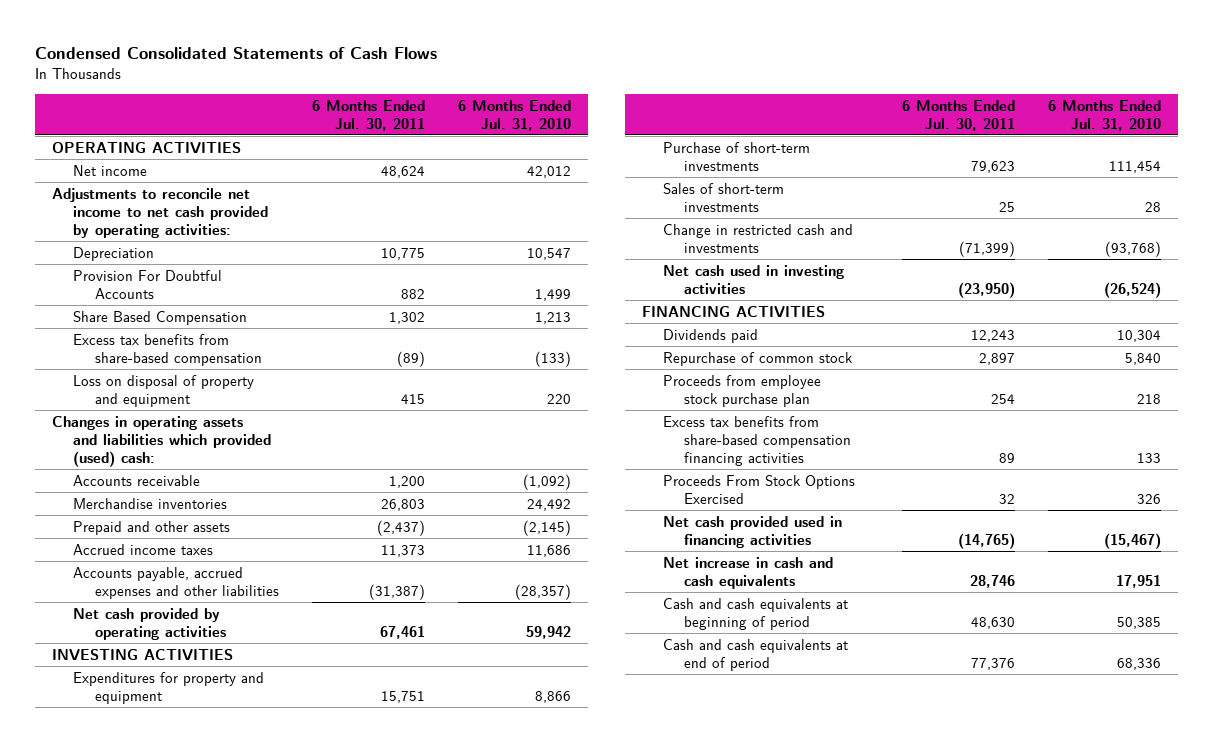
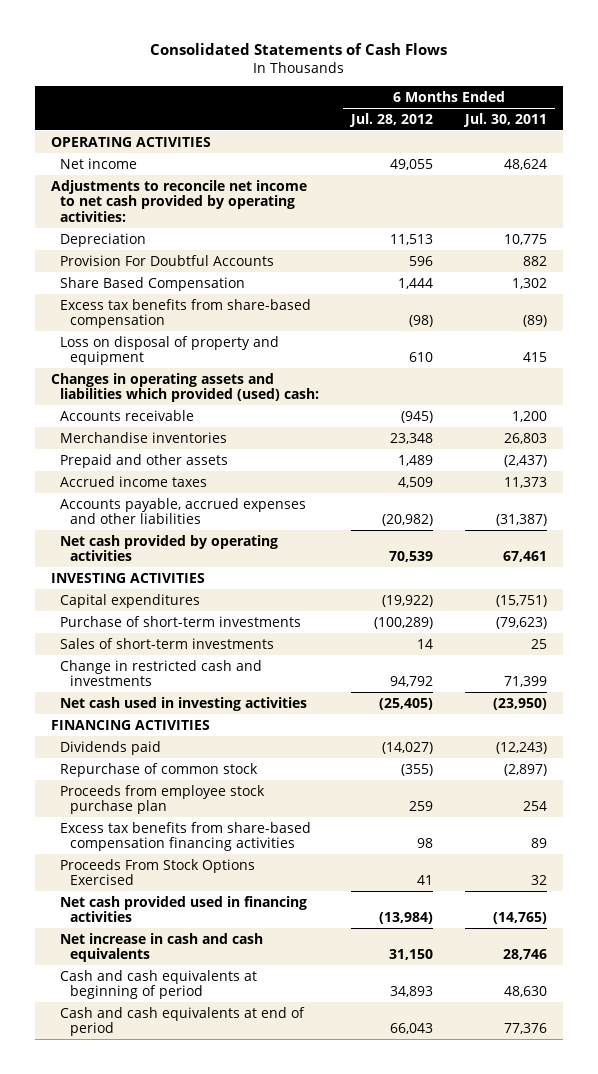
- Condensed Consolidated Statements of Cash Flows
+ Consolidated Statements of Cash Flows
- | 6 Months Ended Jul. 30, 2011 | 6 Months Ended Jul. 31, 2010
+ | 6 Months Ended Jul. 28, 2012 | 6 Months Ended Jul. 30, 2011
- Expenditures for property and equipment | 15,751 | 8,866
- Purchase of short-term investments | 79,623 | 111,454
+ Capital expenditures | (19,922) | (15,751)
+ Purchase of short-term investments | (100,289) | (79,623)
- Change in restricted cash and investments | (71,399) | (93,768)
+ Change in restricted cash and investments | 94,792 | 71,399
- Dividends paid | 12,243 | 10,304
- Repurchase of common stock | 2,897 | 5,840
+ Dividends paid | (14,027) | (12,243)
+ Repurchase of common stock | (355) | (2,897)

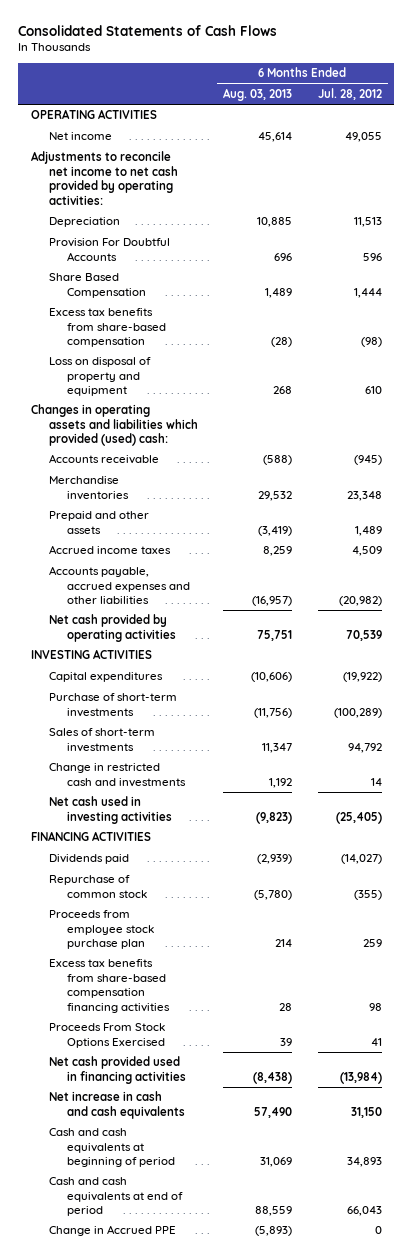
- | 6 Months Ended Jul. 28, 2012 | 6 Months Ended Jul. 30, 2011
+ | 6 Months Ended Aug. 03, 2013 | 6 Months Ended Jul. 28, 2012
- Sales of short-term investments | 14 | 25
- Change in restricted cash and investments | 94,792 | 71,399
+ Sales of short-term investments | 11,347 | 94,792
+ Change in restricted cash and investments | 1,192 | 14
+ Change in Accrued PPE | (5,893) | 0

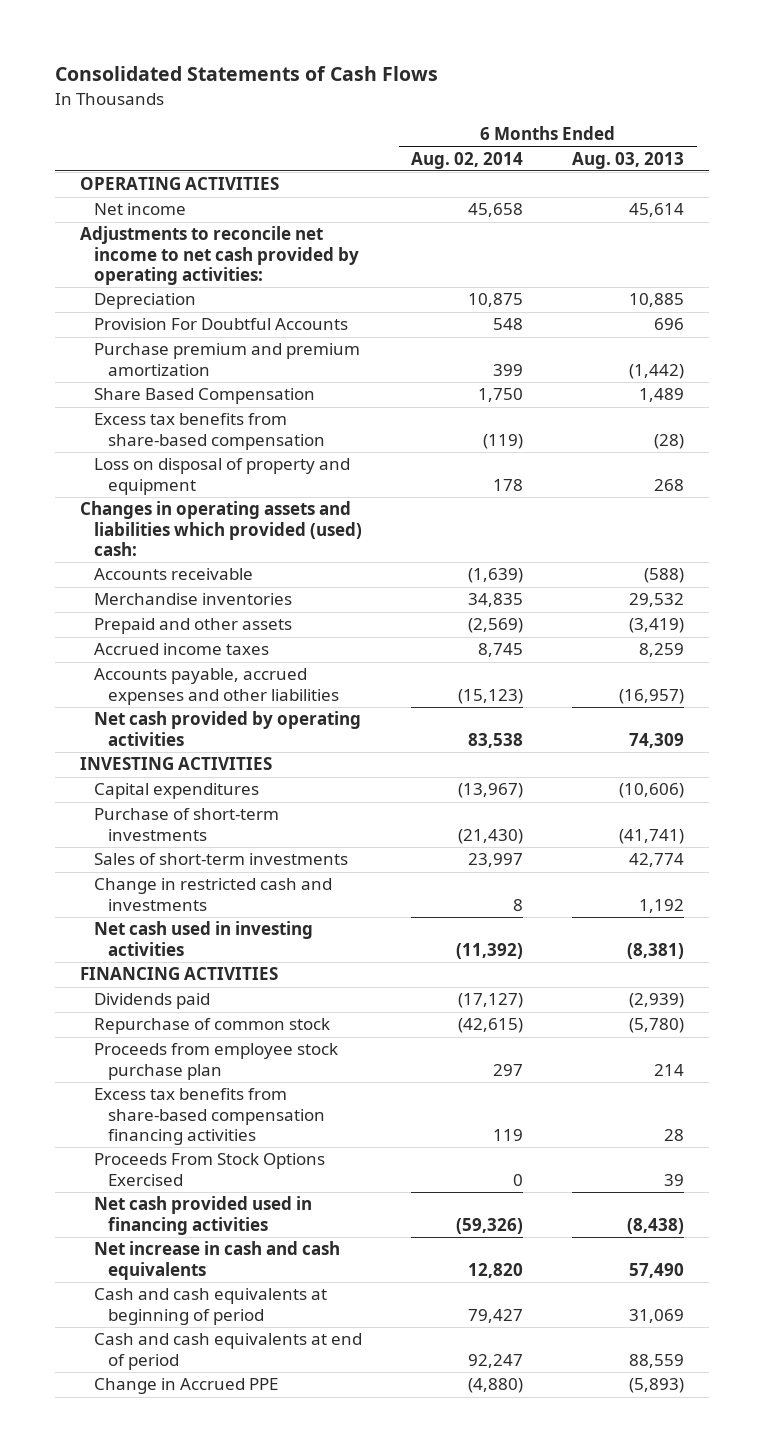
- | 6 Months Ended Aug. 03, 2013 | 6 Months Ended Jul. 28, 2012
+ | 6 Months Ended Aug. 02, 2014 | 6 Months Ended Aug. 03, 2013
+ Purchase premium and premium amortization | 399 | (1,442)
- Net cash provided by operating activities | 75,751 | 70,539
+ Net cash provided by operating activities | 83,538 | 74,309
- Purchase of short-term investments | (11,756) | (100,289)
- Sales of short-term investments | 11,347 | 94,792
+ Purchase of short-term investments | (21,430) | (41,741)
+ Sales of short-term investments | 23,997 | 42,774
- Net cash used in investing activities | (9,823) | (25,405)
+ Net cash used in investing activities | (11,392) | (8,381)

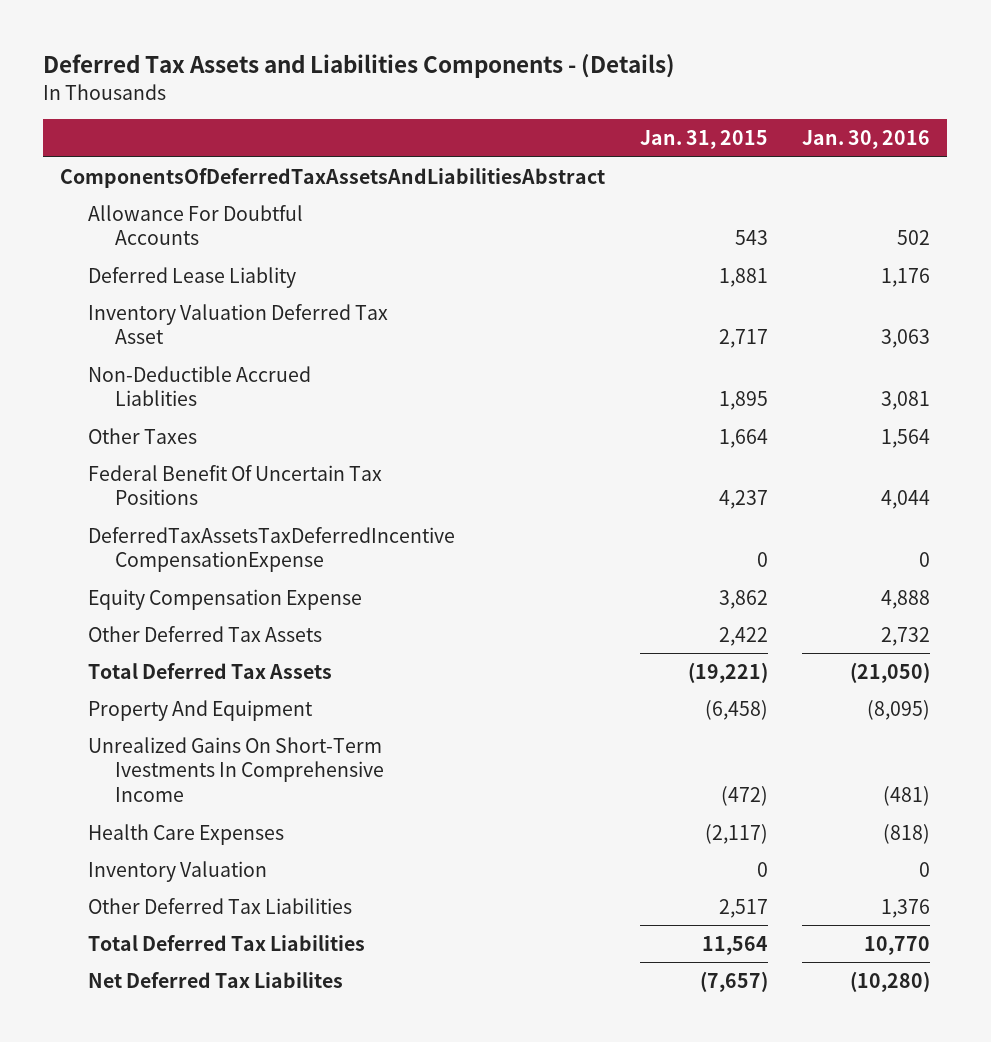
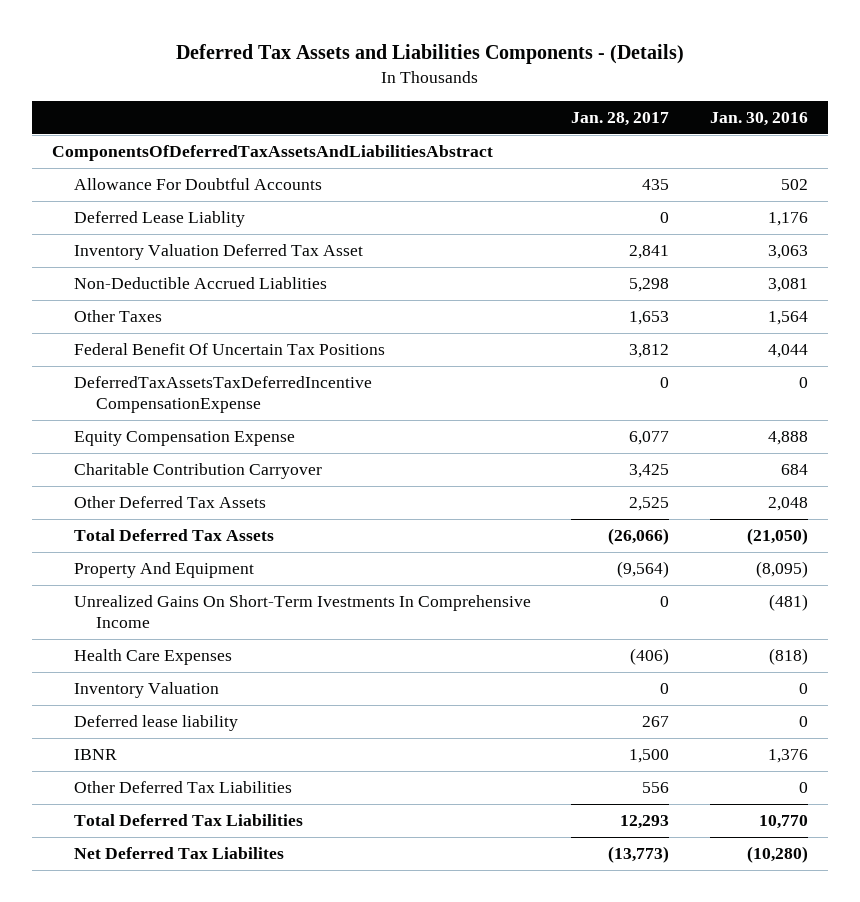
- | Jan. 31, 2015 | Jan. 30, 2016
+ | Jan. 28, 2017 | Jan. 30, 2016
- Other Deferred Tax Assets | 2,422 | 2,732
+ Charitable Contribution Carryover | 3,425 | 684
+ Other Deferred Tax Assets | 2,525 | 2,048
- Other Deferred Tax Liabilities | 2,517 | 1,376
+ Deferred lease liability | 267 | 0
+ IBNR | 1,500 | 1,376
+ Other Deferred Tax Liabilities | 556 | 0

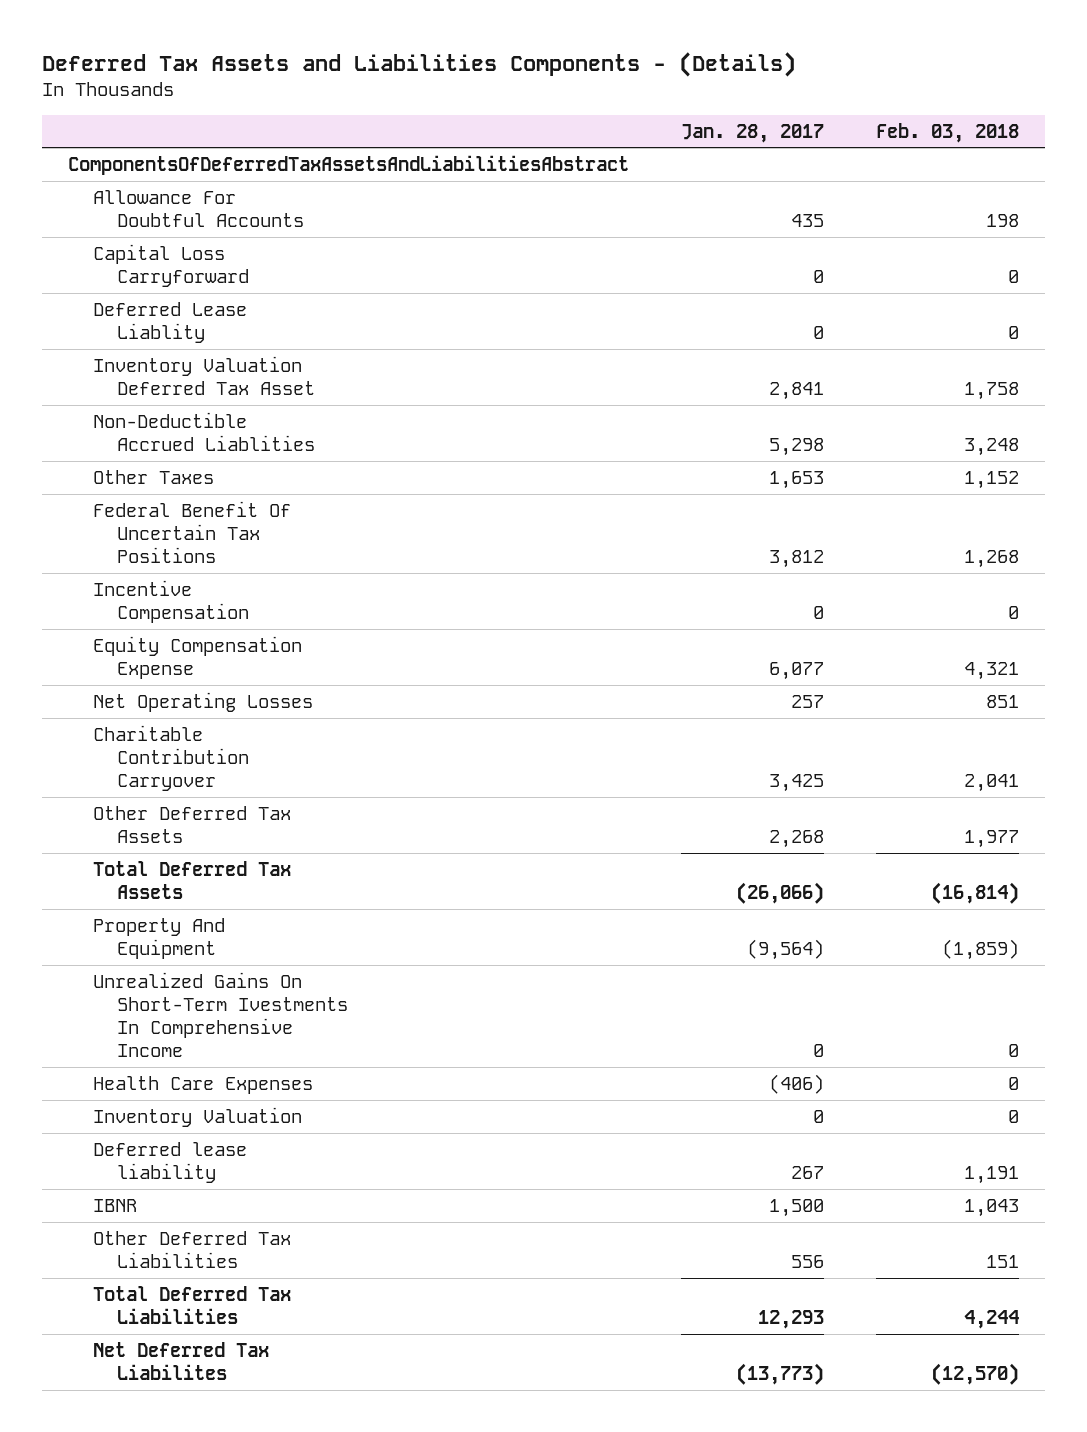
- | Jan. 28, 2017 | Jan. 30, 2016
+ | Jan. 28, 2017 | Feb. 03, 2018
+ Capital Loss Carryforward | 0 | 0
- DeferredTaxAssetsTaxDeferredIncentive CompensationExpense | 0 | 0
+ Incentive Compensation | 0 | 0
+ Net Operating Losses | 257 | 851
- Other Deferred Tax Assets | 2,525 | 2,048
+ Other Deferred Tax Assets | 2,268 | 1,977

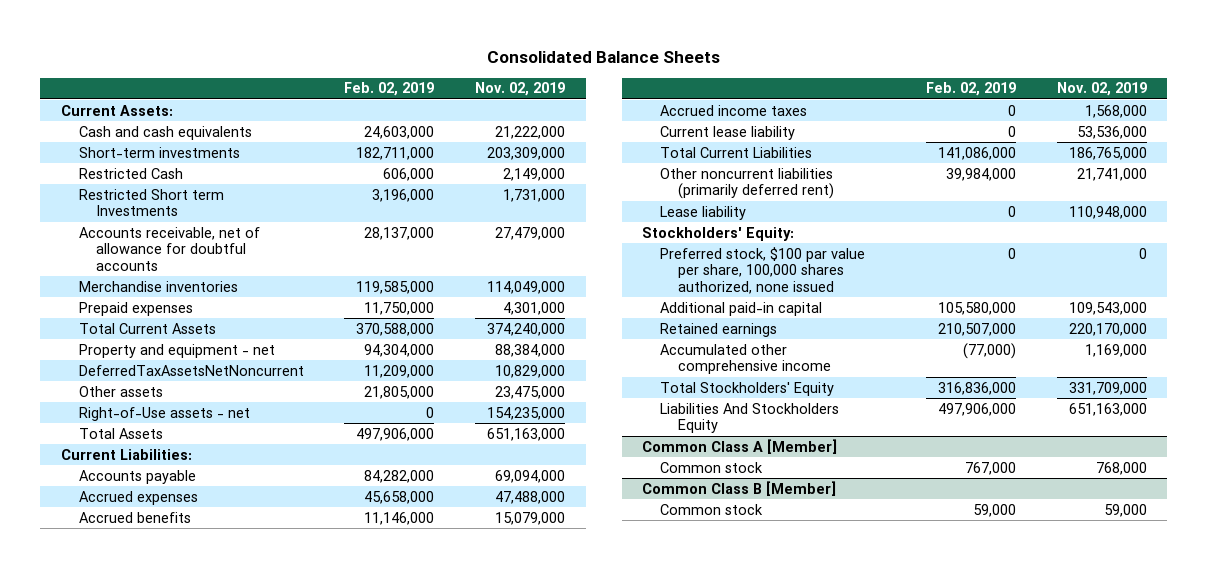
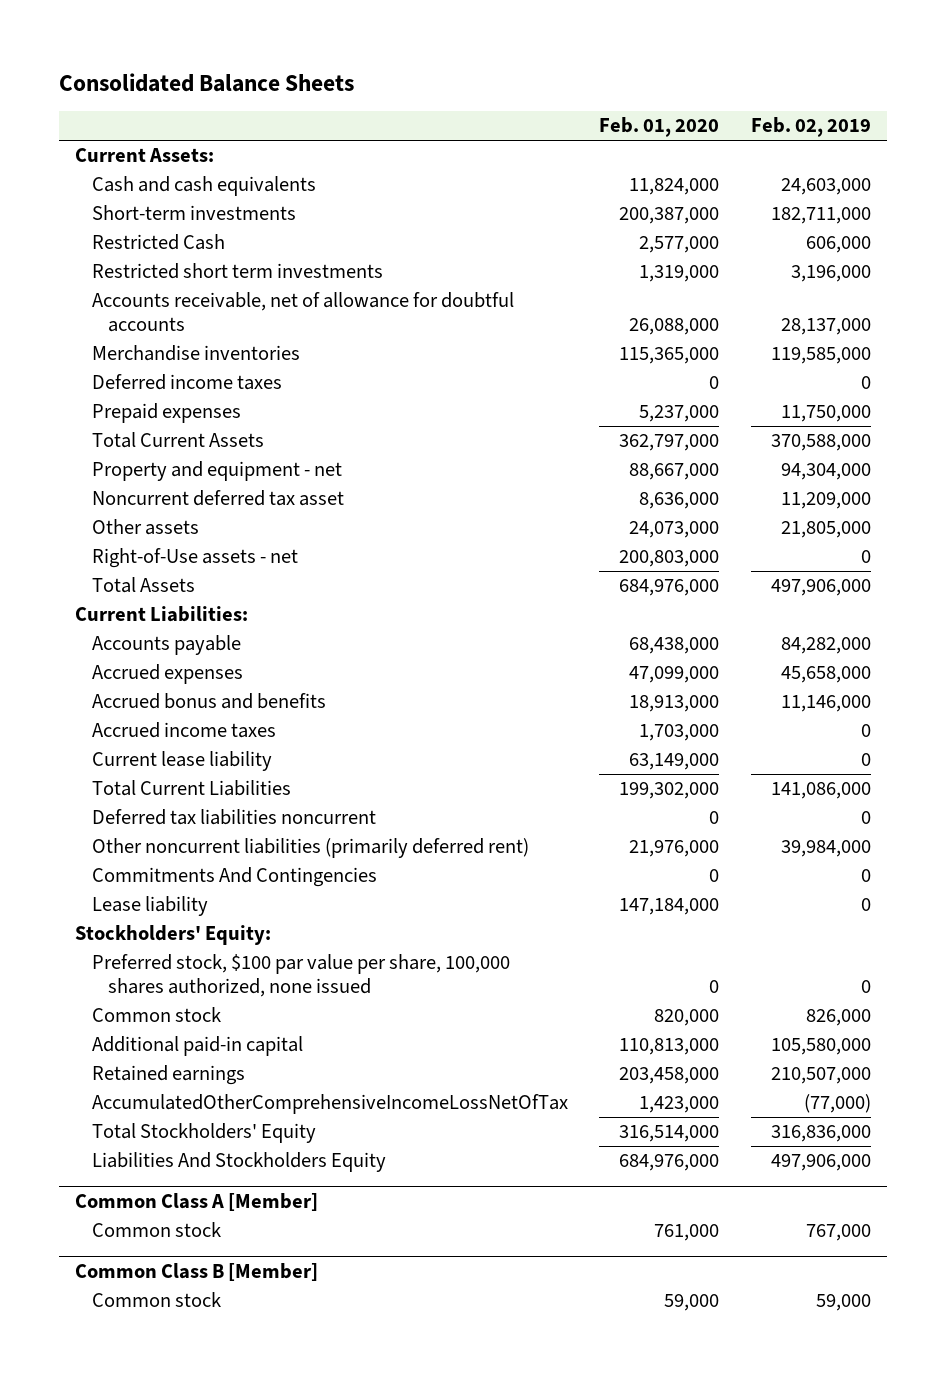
- | Feb. 02, 2019 | Nov. 02, 2019
+ | Feb. 01, 2020 | Feb. 02, 2019
- Restricted Short term Investments | 3,196,000 | 1,731,000
+ Restricted short term investments | 1,319,000 | 3,196,000
+ Deferred income taxes | 0 | 0
- DeferredTaxAssetsNetNoncurrent | 11,209,000 | 10,829,000
+ Noncurrent deferred tax asset | 8,636,000 | 11,209,000
- Accrued benefits | 11,146,000 | 15,079,000
+ Accrued bonus and benefits | 18,913,000 | 11,146,000
+ Deferred tax liabilities noncurrent | 0 | 0
+ Commitments And Contingencies | 0 | 0
+ Common stock | 820,000 | 826,000
- Accumulated other comprehensive income | (77,000) | 1,169,000
+ AccumulatedOtherComprehensiveIncomeLossNetOfTax | 1,423,000 | (77,000)

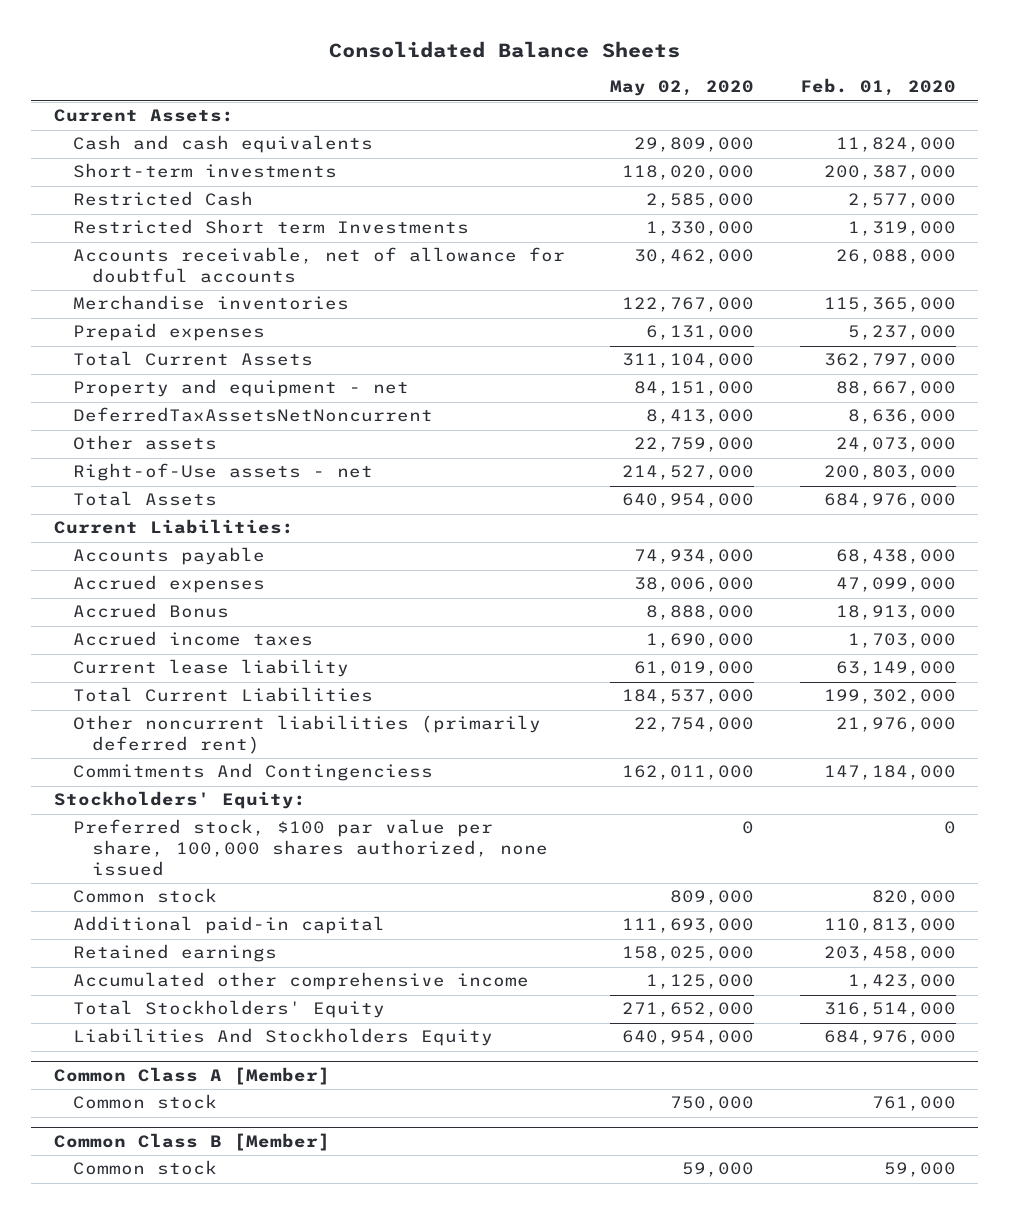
- | Feb. 01, 2020 | Feb. 02, 2019
+ | May 02, 2020 | Feb. 01, 2020
- Restricted short term investments | 1,319,000 | 3,196,000
+ Restricted Short term Investments | 1,330,000 | 1,319,000
- Deferred income taxes | 0 | 0
- Noncurrent deferred tax asset | 8,636,000 | 11,209,000
+ DeferredTaxAssetsNetNoncurrent | 8,413,000 | 8,636,000
- Accrued bonus and benefits | 18,913,000 | 11,146,000
+ Accrued Bonus | 8,888,000 | 18,913,000
- Deferred tax liabilities noncurrent | 0 | 0
- Commitments And Contingencies | 0 | 0
- Lease liability | 147,184,000 | 0
+ Commitments And Contingenciess | 162,011,000 | 147,184,000
- AccumulatedOtherComprehensiveIncomeLossNetOfTax | 1,423,000 | (77,000)
+ Accumulated other comprehensive income | 1,125,000 | 1,423,000

